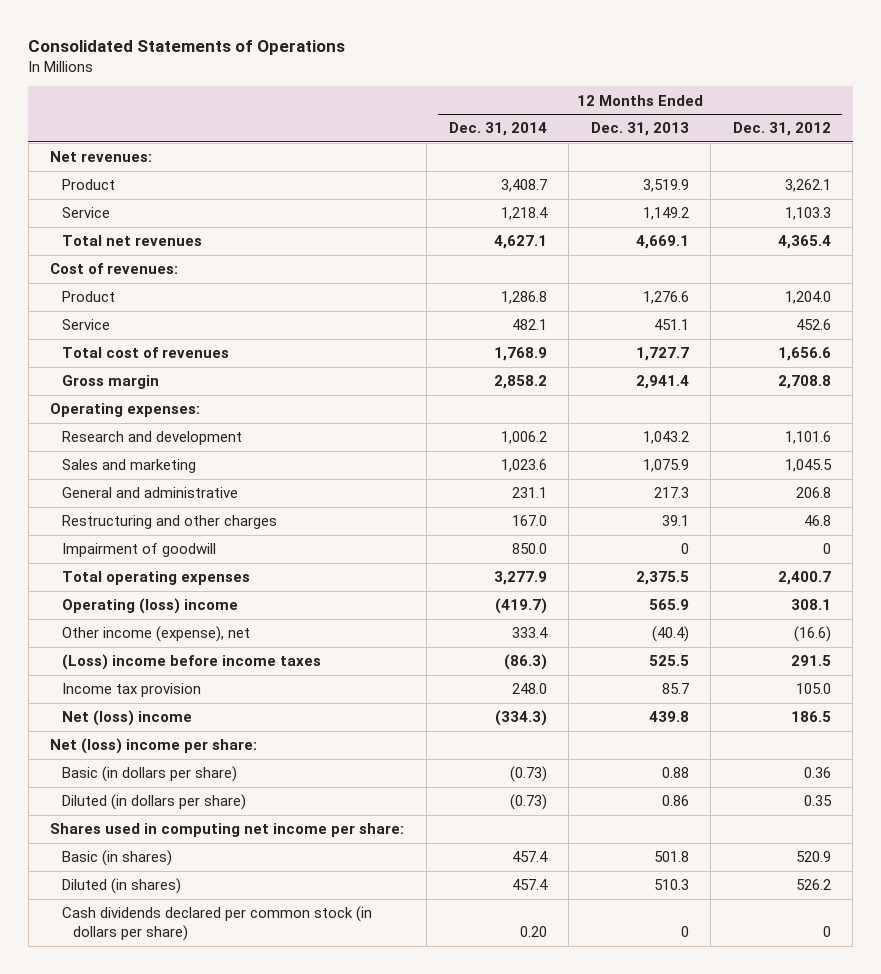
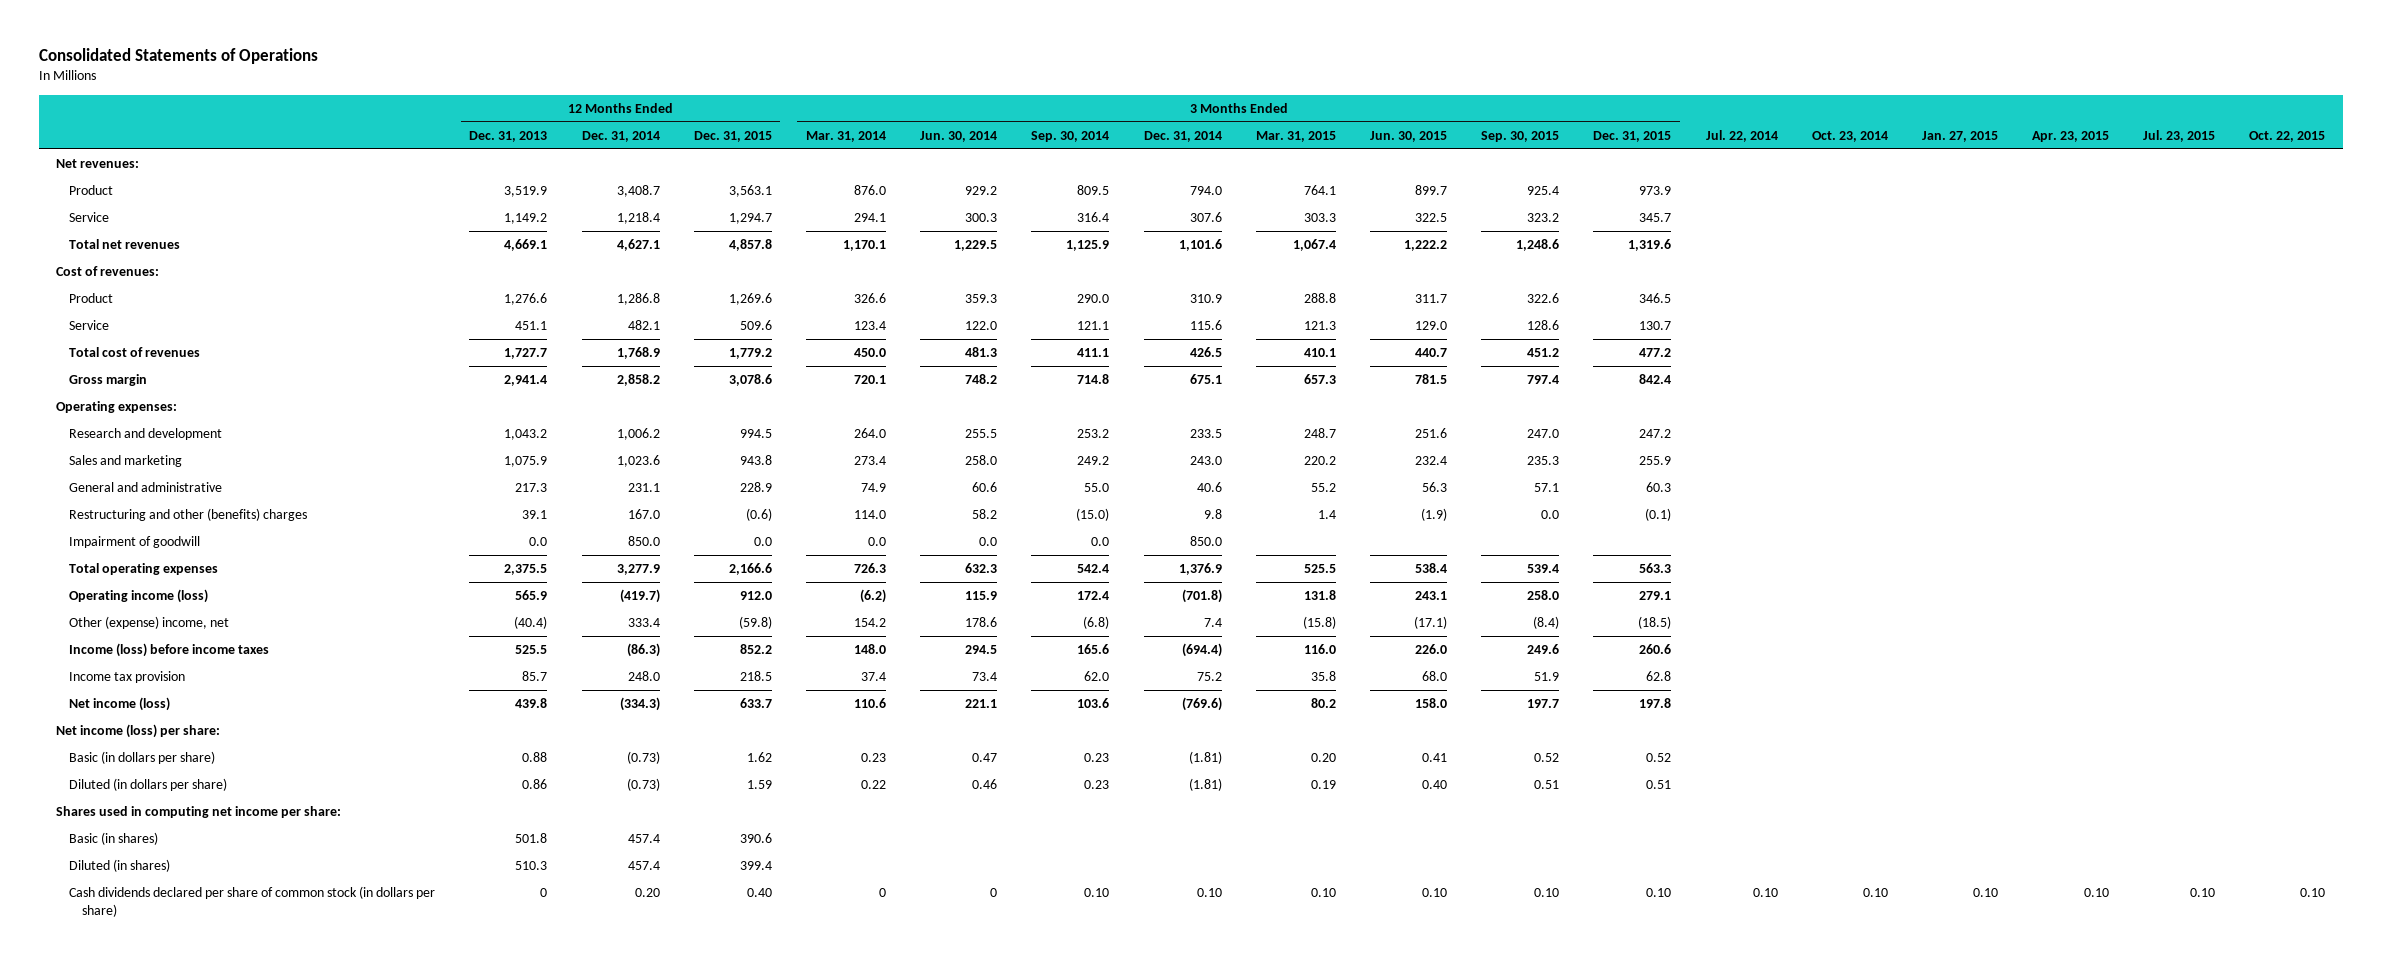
- | 12 Months Ended Dec. 31, 2014 | 12 Months Ended Dec. 31, 2013 | 12 Months Ended Dec. 31, 2012
+ | 12 Months Ended Dec. 31, 2013 | 12 Months Ended Dec. 31, 2014 | 12 Months Ended Dec. 31, 2015 | 3 Months Ended Mar. 31, 2014 | 3 Months Ended Jun. 30, 2014 | 3 Months Ended Sep. 30, 2014 | 3 Months Ended Dec. 31, 2014 | 3 Months Ended Mar. 31, 2015 | 3 Months Ended Jun. 30, 2015 | 3 Months Ended Sep. 30, 2015 | 3 Months Ended Dec. 31, 2015 | Jul. 22, 2014 | Oct. 23, 2014 | Jan. 27, 2015 | Apr. 23, 2015 | Jul. 23, 2015 | Oct. 22, 2015
- Restructuring and other charges | 167.0 | 39.1 | 46.8
- Impairment of goodwill | 850.0 | 0 | 0
+ Restructuring and other (benefits) charges | 39.1 | 167.0 | (0.6) | 114.0 | 58.2 | (15.0) | 9.8 | 1.4 | (1.9) | 0.0 | (0.1) | | | | | |
+ Impairment of goodwill | 0.0 | 850.0 | 0.0 | 0.0 | 0.0 | 0.0 | 850.0 | | | | | | | | | |
- Operating (loss) income | (419.7) | 565.9 | 308.1
- Other income (expense), net | 333.4 | (40.4) | (16.6)
- (Loss) income before income taxes | (86.3) | 525.5 | 291.5
+ Operating income (loss) | 565.9 | (419.7) | 912.0 | (6.2) | 115.9 | 172.4 | (701.8) | 131.8 | 243.1 | 258.0 | 279.1 | | | | | |
+ Other (expense) income, net | (40.4) | 333.4 | (59.8) | 154.2 | 178.6 | (6.8) | 7.4 | (15.8) | (17.1) | (8.4) | (18.5) | | | | | |
+ Income (loss) before income taxes | 525.5 | (86.3) | 852.2 | 148.0 | 294.5 | 165.6 | (694.4) | 116.0 | 226.0 | 249.6 | 260.6 | | | | | |
- Net (loss) income | (334.3) | 439.8 | 186.5
- Net (loss) income per share:
+ Net income (loss) | 439.8 | (334.3) | 633.7 | 110.6 | 221.1 | 103.6 | (769.6) | 80.2 | 158.0 | 197.7 | 197.8 | | | | | |
+ Net income (loss) per share:
- Cash dividends declared per common stock (in dollars per share) | 0.20 | 0 | 0
+ Cash dividends declared per share of common stock (in dollars per share) | 0 | 0.20 | 0.40 | 0 | 0 | 0.10 | 0.10 | 0.10 | 0.10 | 0.10 | 0.10 | 0.10 | 0.10 | 0.10 | 0.10 | 0.10 | 0.10

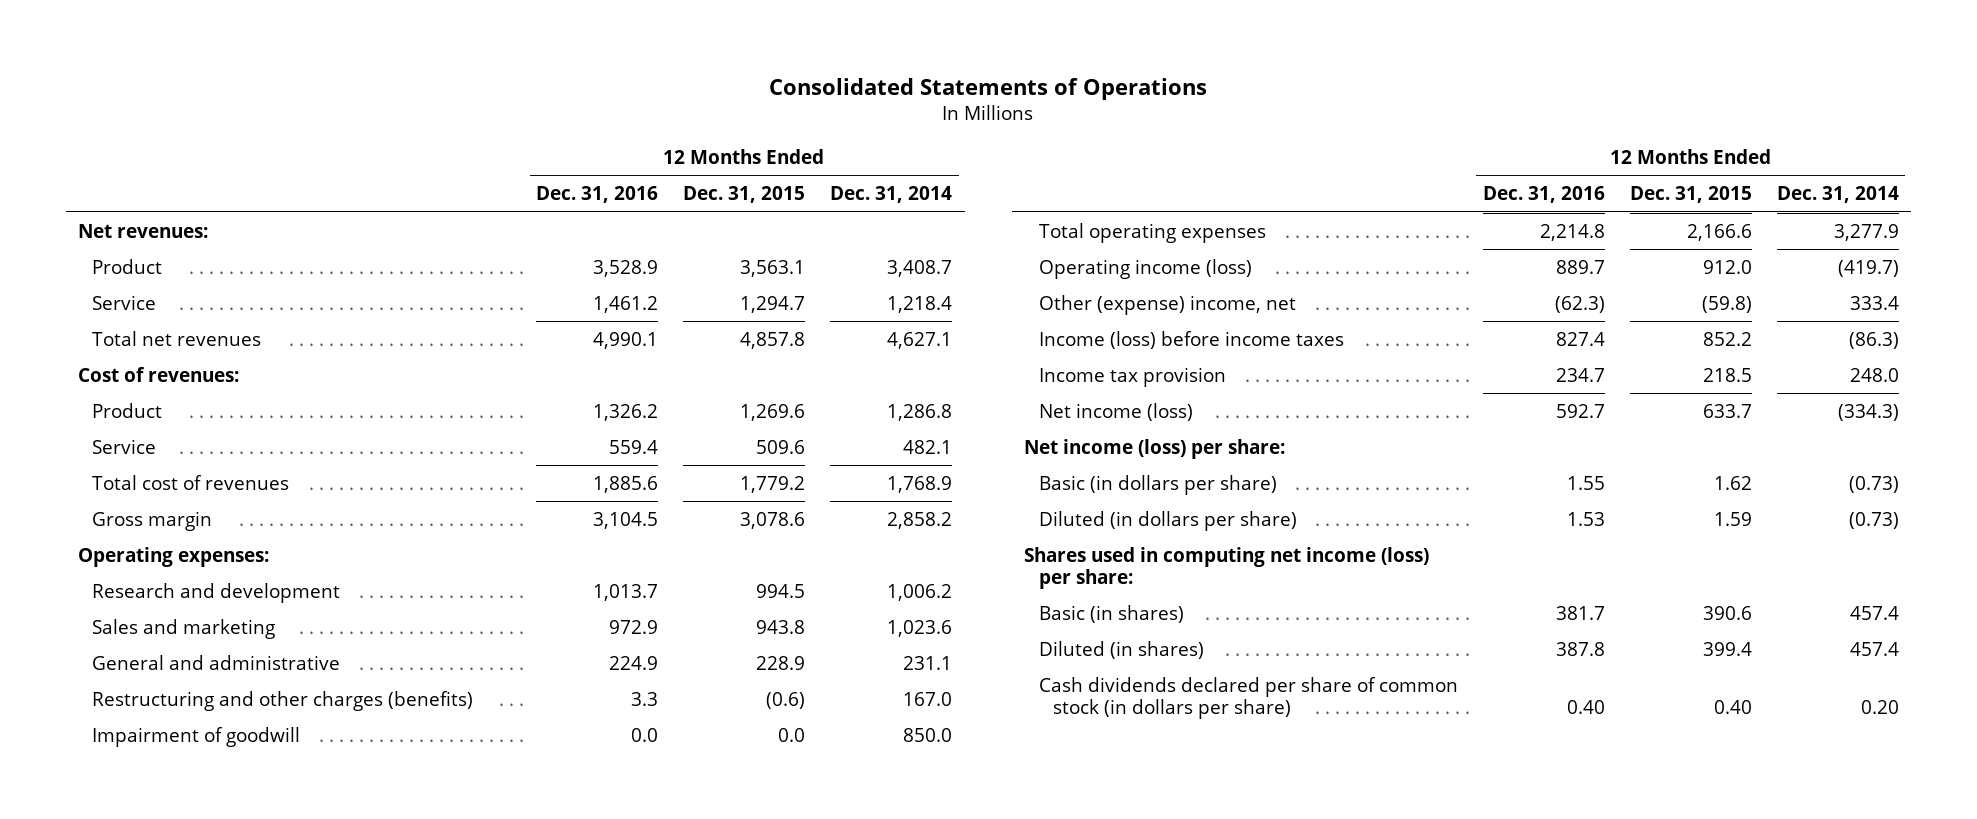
- | 12 Months Ended Dec. 31, 2013 | 12 Months Ended Dec. 31, 2014 | 12 Months Ended Dec. 31, 2015 | 3 Months Ended Mar. 31, 2014 | 3 Months Ended Jun. 30, 2014 | 3 Months Ended Sep. 30, 2014 | 3 Months Ended Dec. 31, 2014 | 3 Months Ended Mar. 31, 2015 | 3 Months Ended Jun. 30, 2015 | 3 Months Ended Sep. 30, 2015 | 3 Months Ended Dec. 31, 2015 | Jul. 22, 2014 | Oct. 23, 2014 | Jan. 27, 2015 | Apr. 23, 2015 | Jul. 23, 2015 | Oct. 22, 2015
+ | 12 Months Ended Dec. 31, 2016 | 12 Months Ended Dec. 31, 2015 | 12 Months Ended Dec. 31, 2014
- Restructuring and other (benefits) charges | 39.1 | 167.0 | (0.6) | 114.0 | 58.2 | (15.0) | 9.8 | 1.4 | (1.9) | 0.0 | (0.1) | | | | | |
+ Restructuring and other charges (benefits) | 3.3 | (0.6) | 167.0
- Shares used in computing net income per share:
+ Shares used in computing net income (loss) per share:

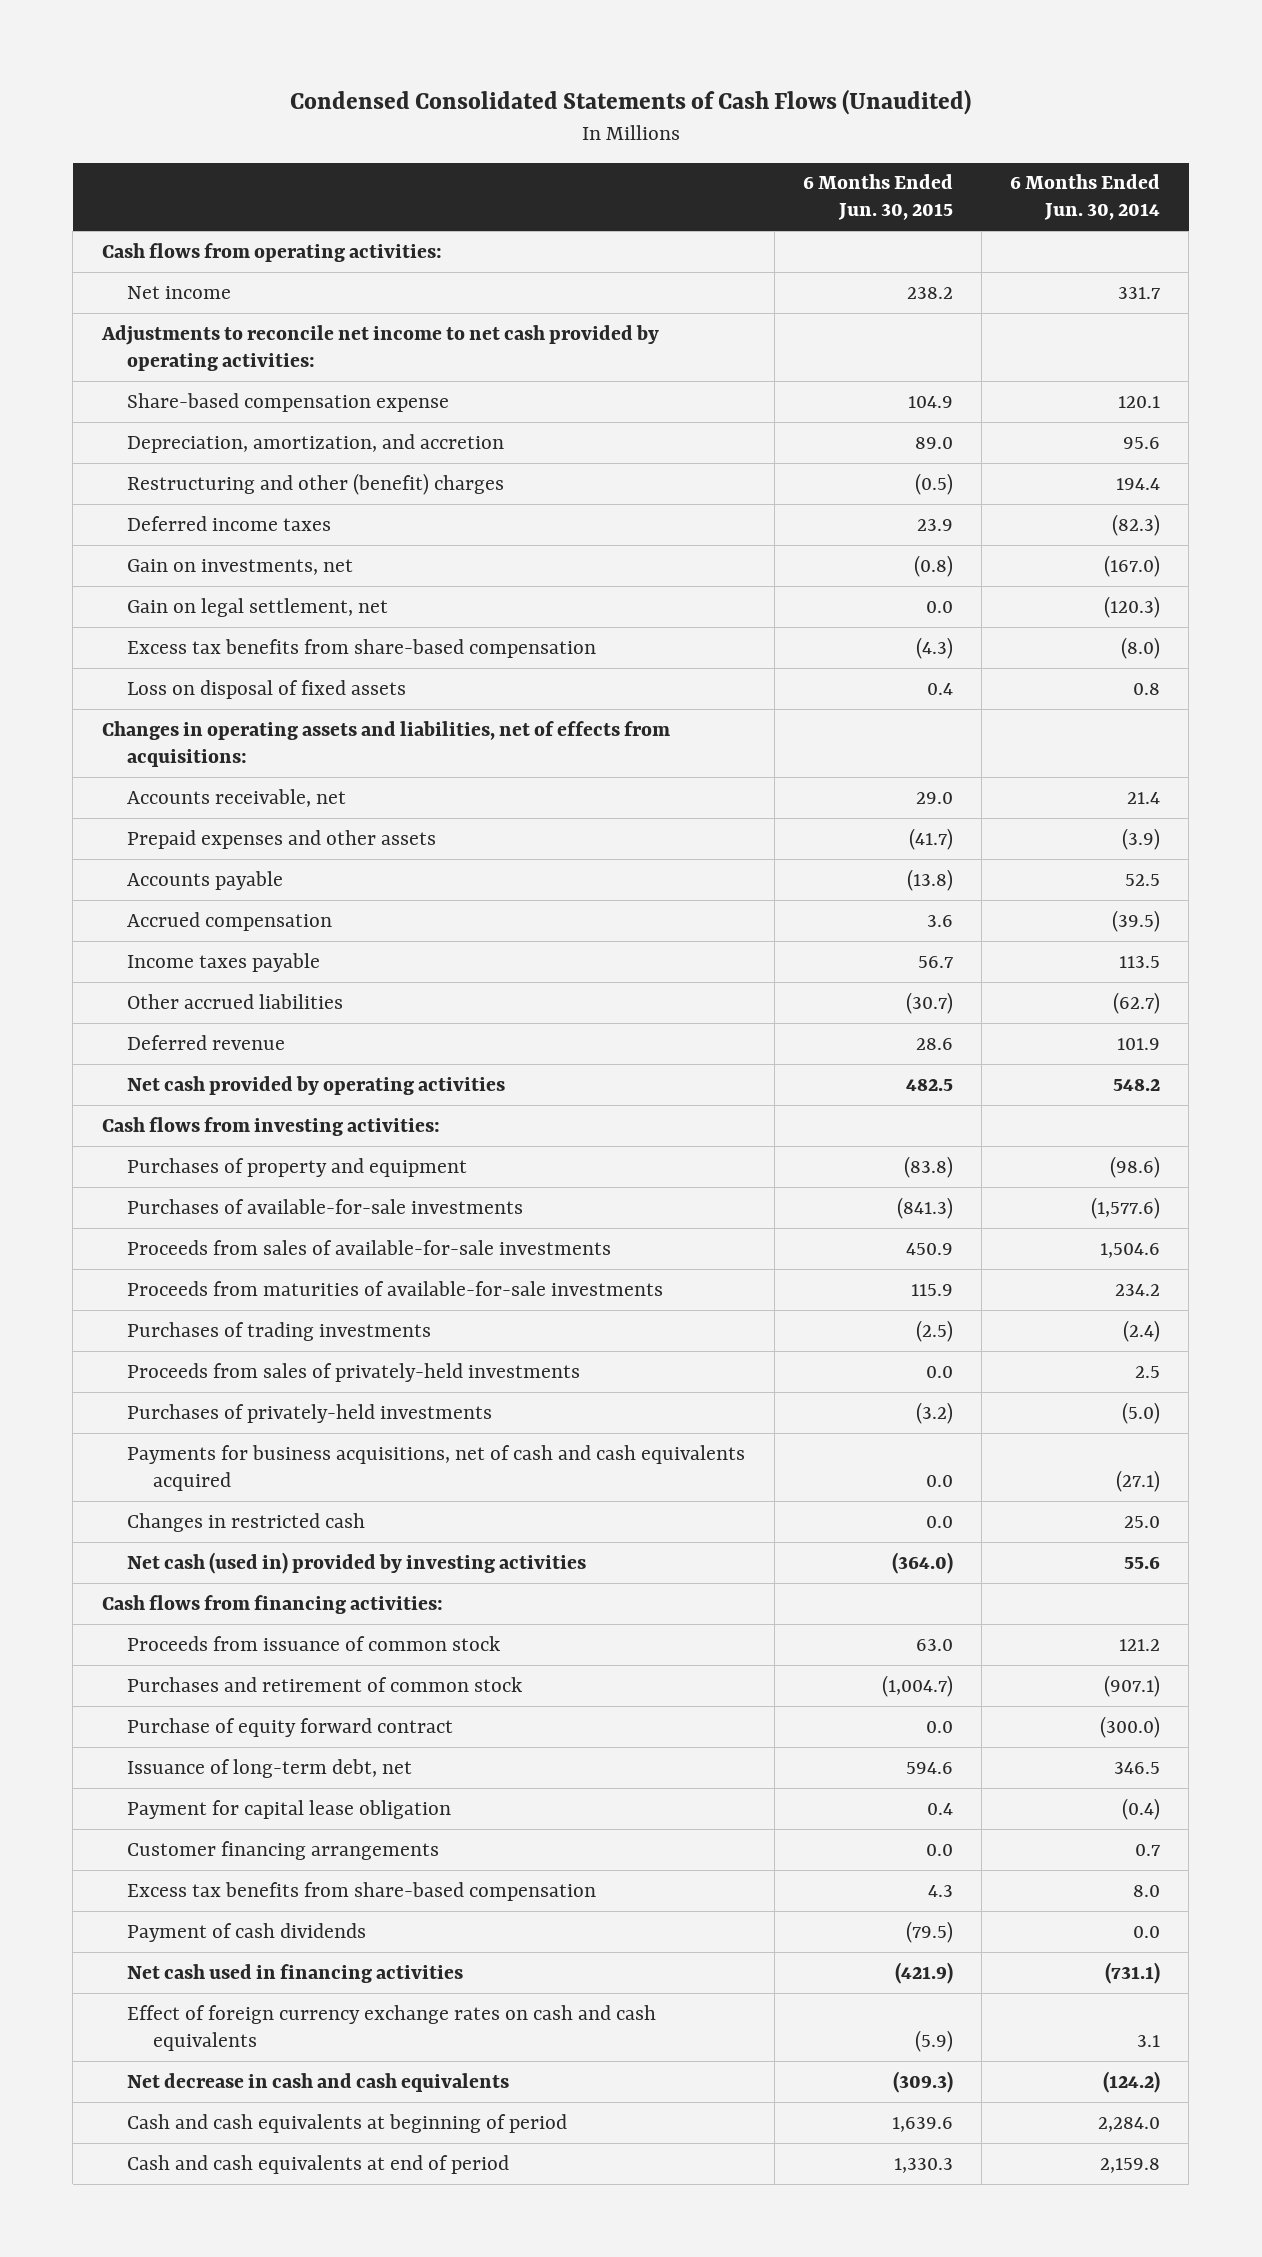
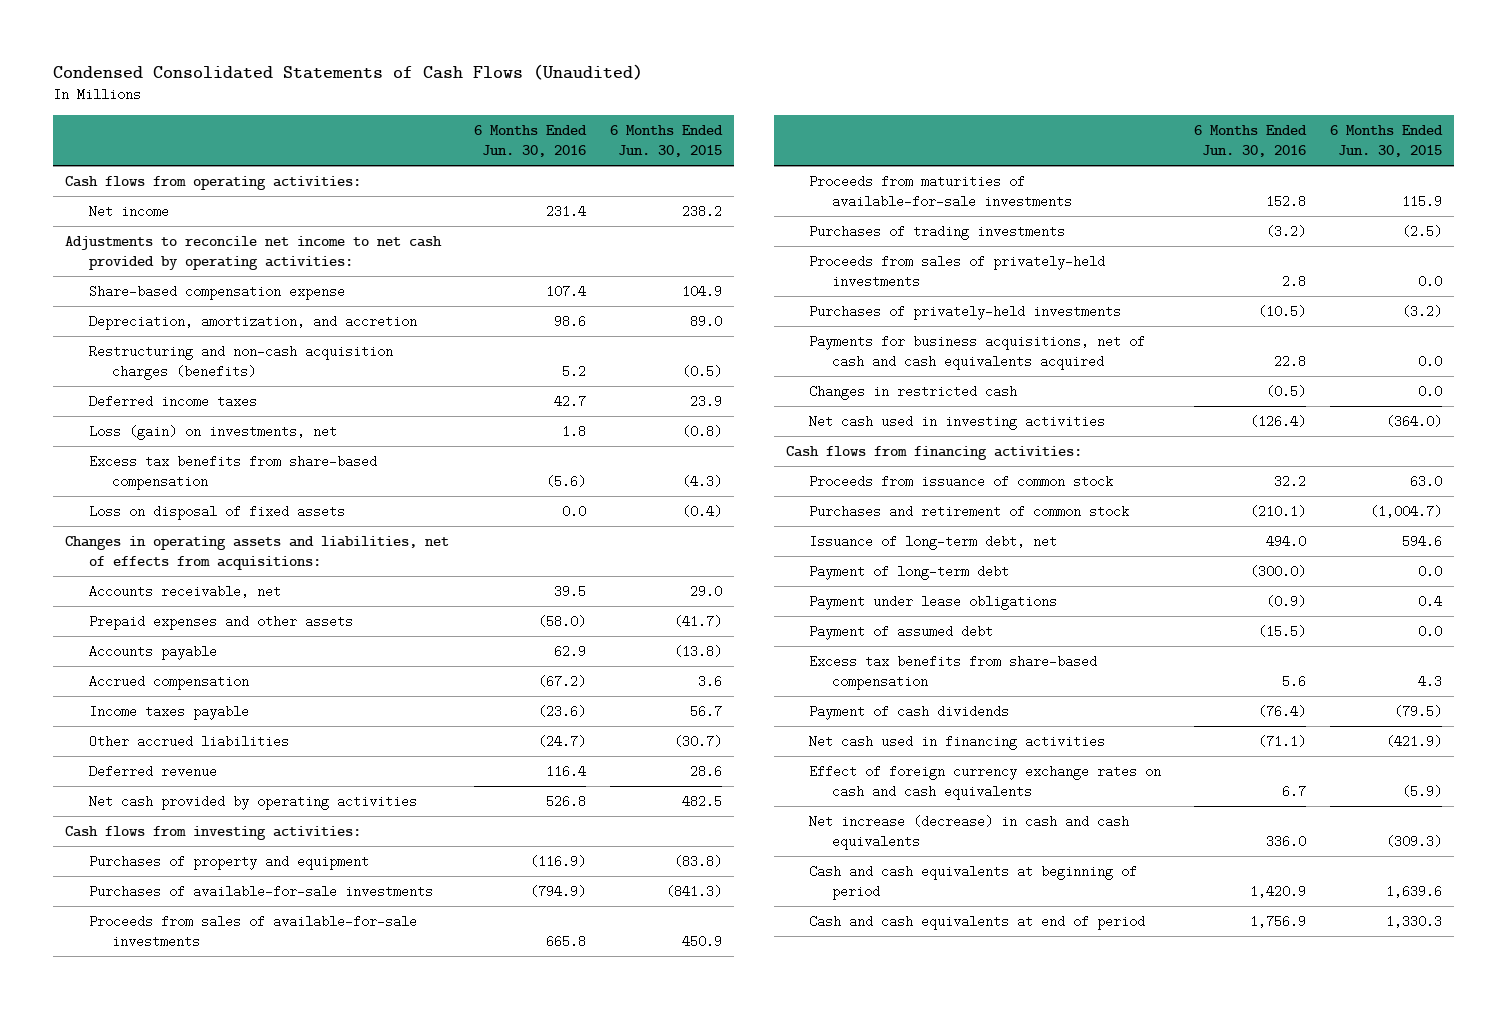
- | 6 Months Ended Jun. 30, 2015 | 6 Months Ended Jun. 30, 2014
+ | 6 Months Ended Jun. 30, 2016 | 6 Months Ended Jun. 30, 2015
- Restructuring and other (benefit) charges | (0.5) | 194.4
+ Restructuring and non-cash acquisition charges (benefits) | 5.2 | (0.5)
- Gain on investments, net | (0.8) | (167.0)
- Gain on legal settlement, net | 0.0 | (120.3)
+ Loss (gain) on investments, net | 1.8 | (0.8)
- Loss on disposal of fixed assets | 0.4 | 0.8
+ Loss on disposal of fixed assets | 0.0 | (0.4)
- Net cash (used in) provided by investing activities | (364.0) | 55.6
+ Net cash used in investing activities | (126.4) | (364.0)
- Purchase of equity forward contract | 0.0 | (300.0)
- Payment for capital lease obligation | 0.4 | (0.4)
- Customer financing arrangements | 0.0 | 0.7
+ Payment of long-term debt | (300.0) | 0.0
+ Payment under lease obligations | (0.9) | 0.4
+ Payment of assumed debt | (15.5) | 0.0
- Net decrease in cash and cash equivalents | (309.3) | (124.2)
+ Net increase (decrease) in cash and cash equivalents | 336.0 | (309.3)

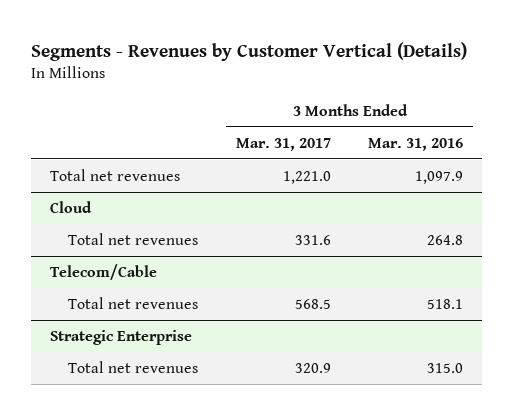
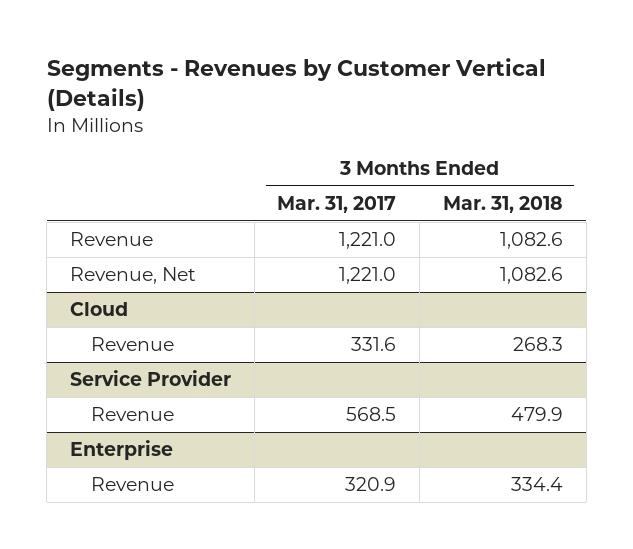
- | 3 Months Ended Mar. 31, 2017 | 3 Months Ended Mar. 31, 2016
+ | 3 Months Ended Mar. 31, 2017 | 3 Months Ended Mar. 31, 2018
- Total net revenues | 1,221.0 | 1,097.9
+ Revenue | 1,221.0 | 1,082.6
+ Revenue, Net | 1,221.0 | 1,082.6
@ Cloud
- Total net revenues | 331.6 | 264.8
- Telecom/Cable
- Total net revenues | 568.5 | 518.1
- Strategic Enterprise
- Total net revenues | 320.9 | 315.0
@ Cloud
+ Revenue | 331.6 | 268.3
+ Service Provider
+ Revenue | 568.5 | 479.9
+ Enterprise
+ Revenue | 320.9 | 334.4

